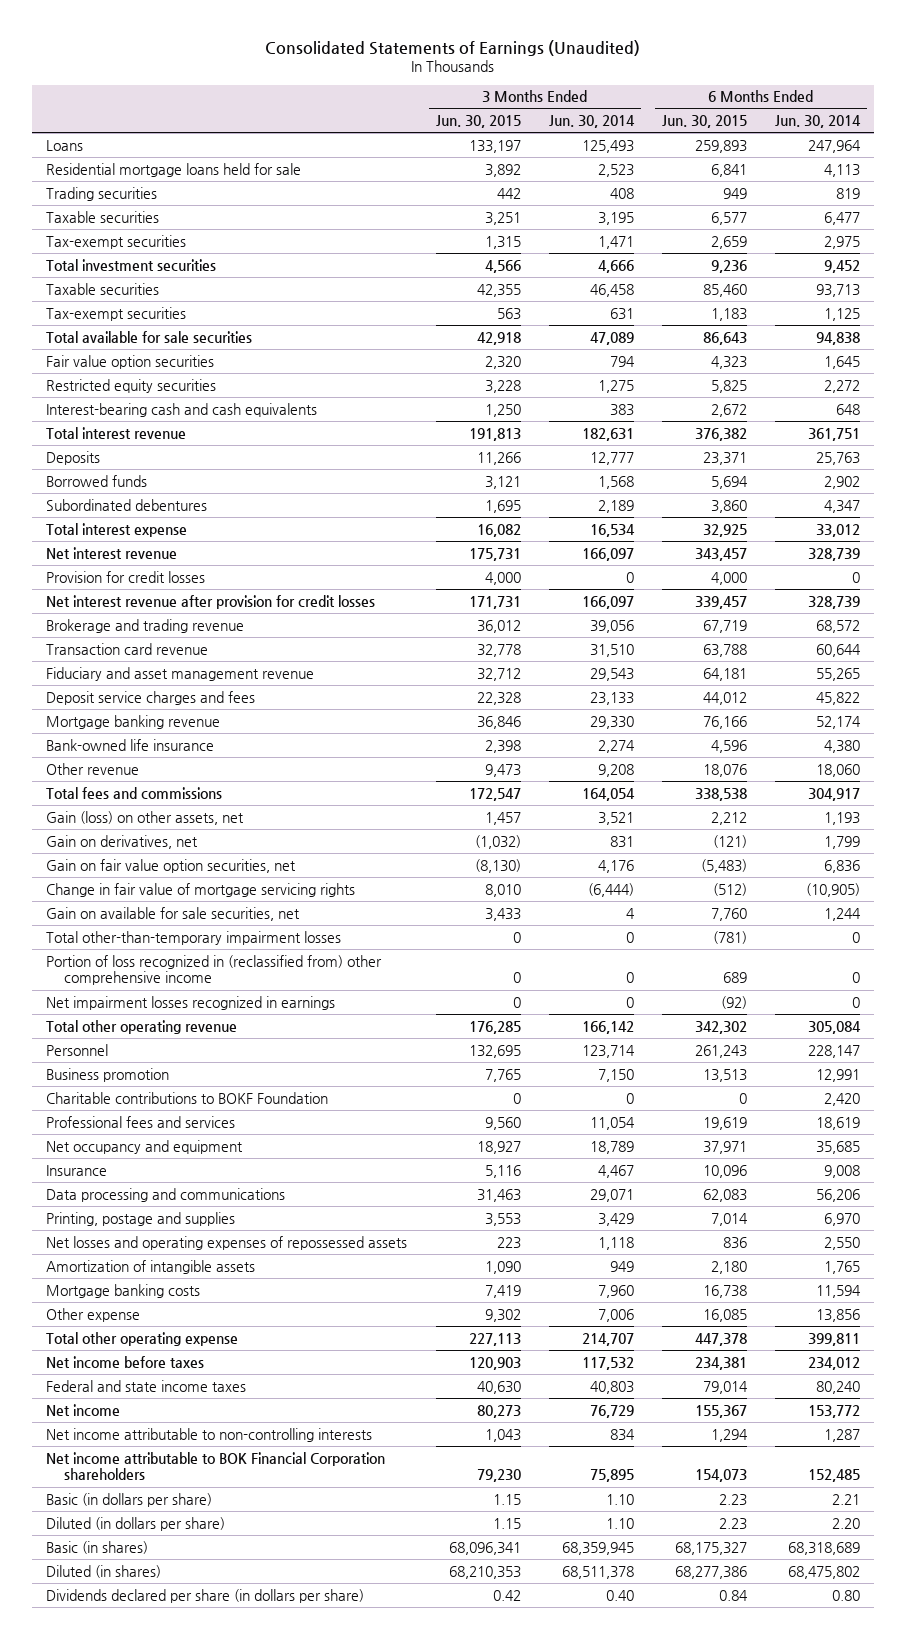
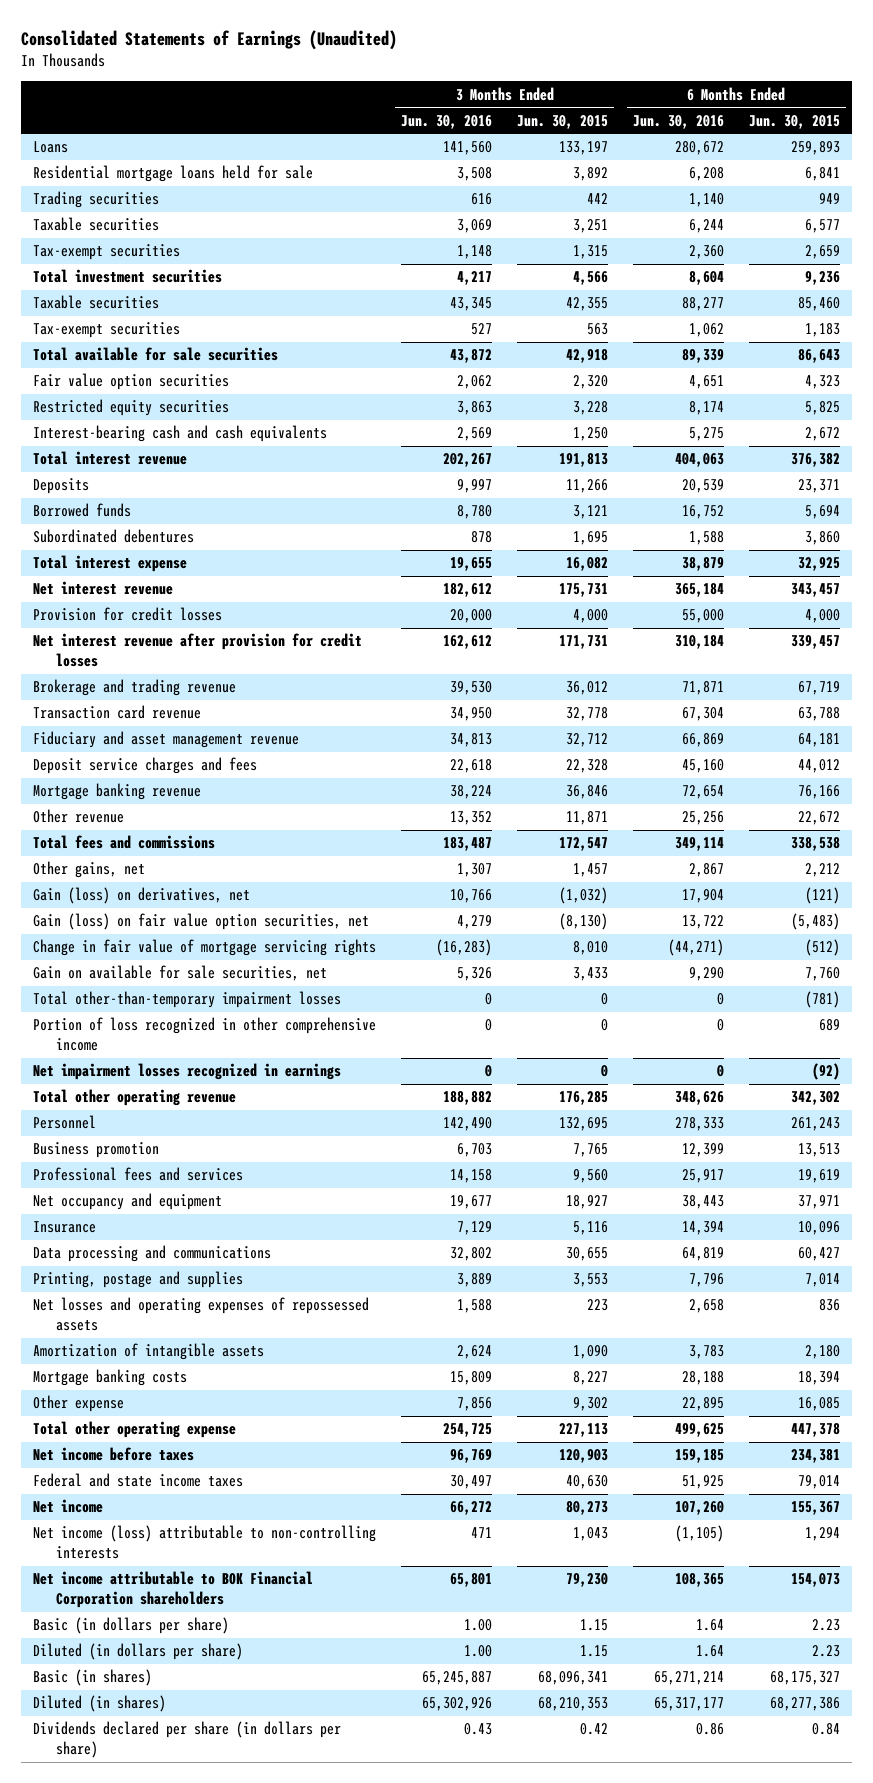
- | 3 Months Ended Jun. 30, 2015 | 3 Months Ended Jun. 30, 2014 | 6 Months Ended Jun. 30, 2015 | 6 Months Ended Jun. 30, 2014
+ | 3 Months Ended Jun. 30, 2016 | 3 Months Ended Jun. 30, 2015 | 6 Months Ended Jun. 30, 2016 | 6 Months Ended Jun. 30, 2015
- Bank-owned life insurance | 2,398 | 2,274 | 4,596 | 4,380
- Other revenue | 9,473 | 9,208 | 18,076 | 18,060
+ Other revenue | 13,352 | 11,871 | 25,256 | 22,672
- Gain (loss) on other assets, net | 1,457 | 3,521 | 2,212 | 1,193
- Gain on derivatives, net | (1,032) | 831 | (121) | 1,799
- Gain on fair value option securities, net | (8,130) | 4,176 | (5,483) | 6,836
+ Other gains, net | 1,307 | 1,457 | 2,867 | 2,212
+ Gain (loss) on derivatives, net | 10,766 | (1,032) | 17,904 | (121)
+ Gain (loss) on fair value option securities, net | 4,279 | (8,130) | 13,722 | (5,483)
- Portion of loss recognized in (reclassified from) other comprehensive income | 0 | 0 | 689 | 0
+ Portion of loss recognized in other comprehensive income | 0 | 0 | 0 | 689
- Charitable contributions to BOKF Foundation | 0 | 0 | 0 | 2,420
- Data processing and communications | 31,463 | 29,071 | 62,083 | 56,206
+ Data processing and communications | 32,802 | 30,655 | 64,819 | 60,427
- Mortgage banking costs | 7,419 | 7,960 | 16,738 | 11,594
+ Mortgage banking costs | 15,809 | 8,227 | 28,188 | 18,394
- Net income attributable to non-controlling interests | 1,043 | 834 | 1,294 | 1,287
+ Net income (loss) attributable to non-controlling interests | 471 | 1,043 | (1,105) | 1,294

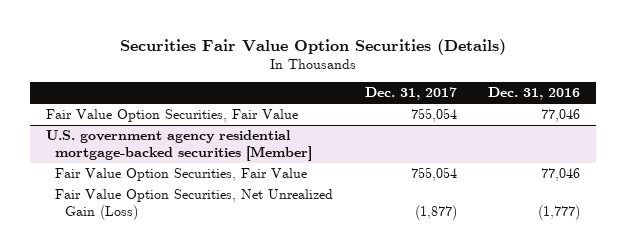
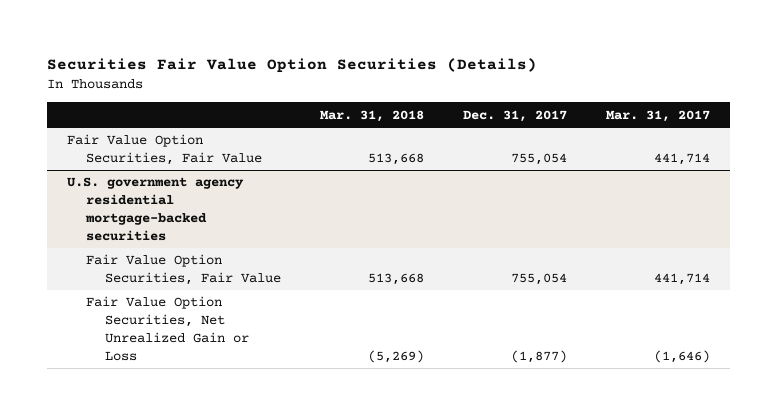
- | Dec. 31, 2017 | Dec. 31, 2016
+ | Mar. 31, 2018 | Dec. 31, 2017 | Mar. 31, 2017
- U.S. government agency residential mortgage-backed securities [Member]
+ U.S. government agency residential mortgage-backed securities
- Fair Value Option Securities, Net Unrealized Gain (Loss) | (1,877) | (1,777)
+ Fair Value Option Securities, Net Unrealized Gain or Loss | (5,269) | (1,877) | (1,646)

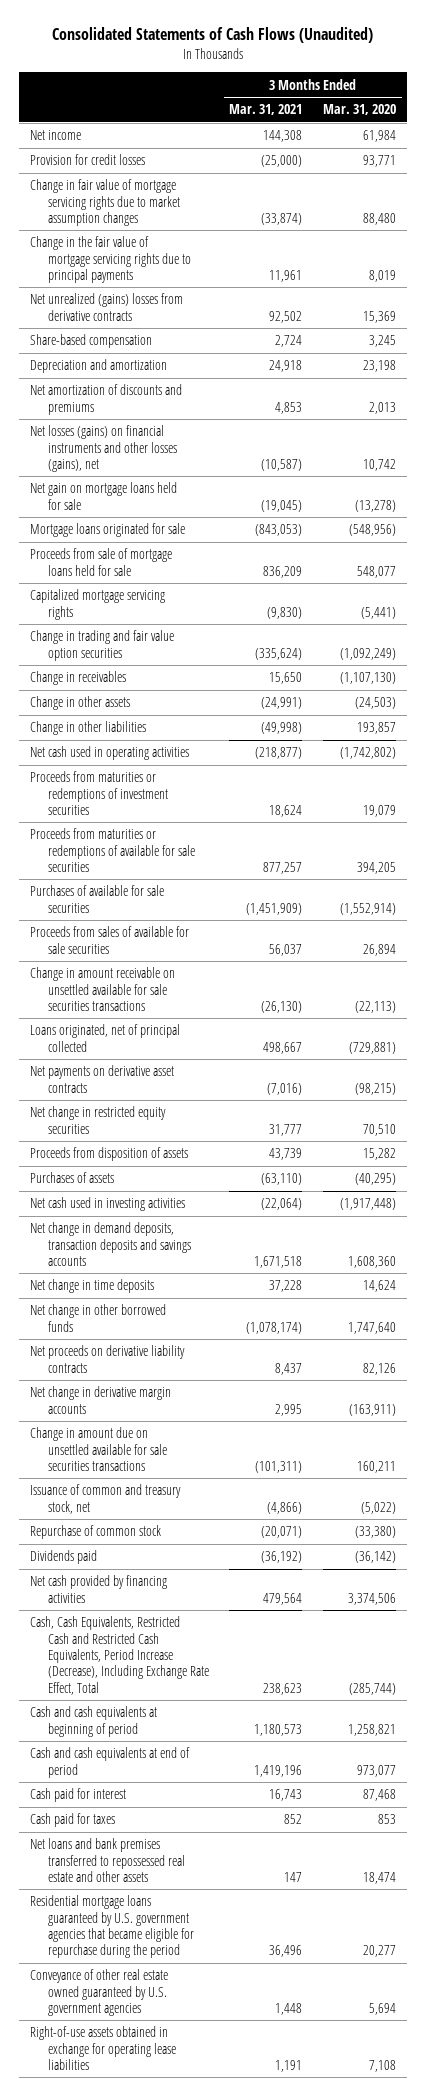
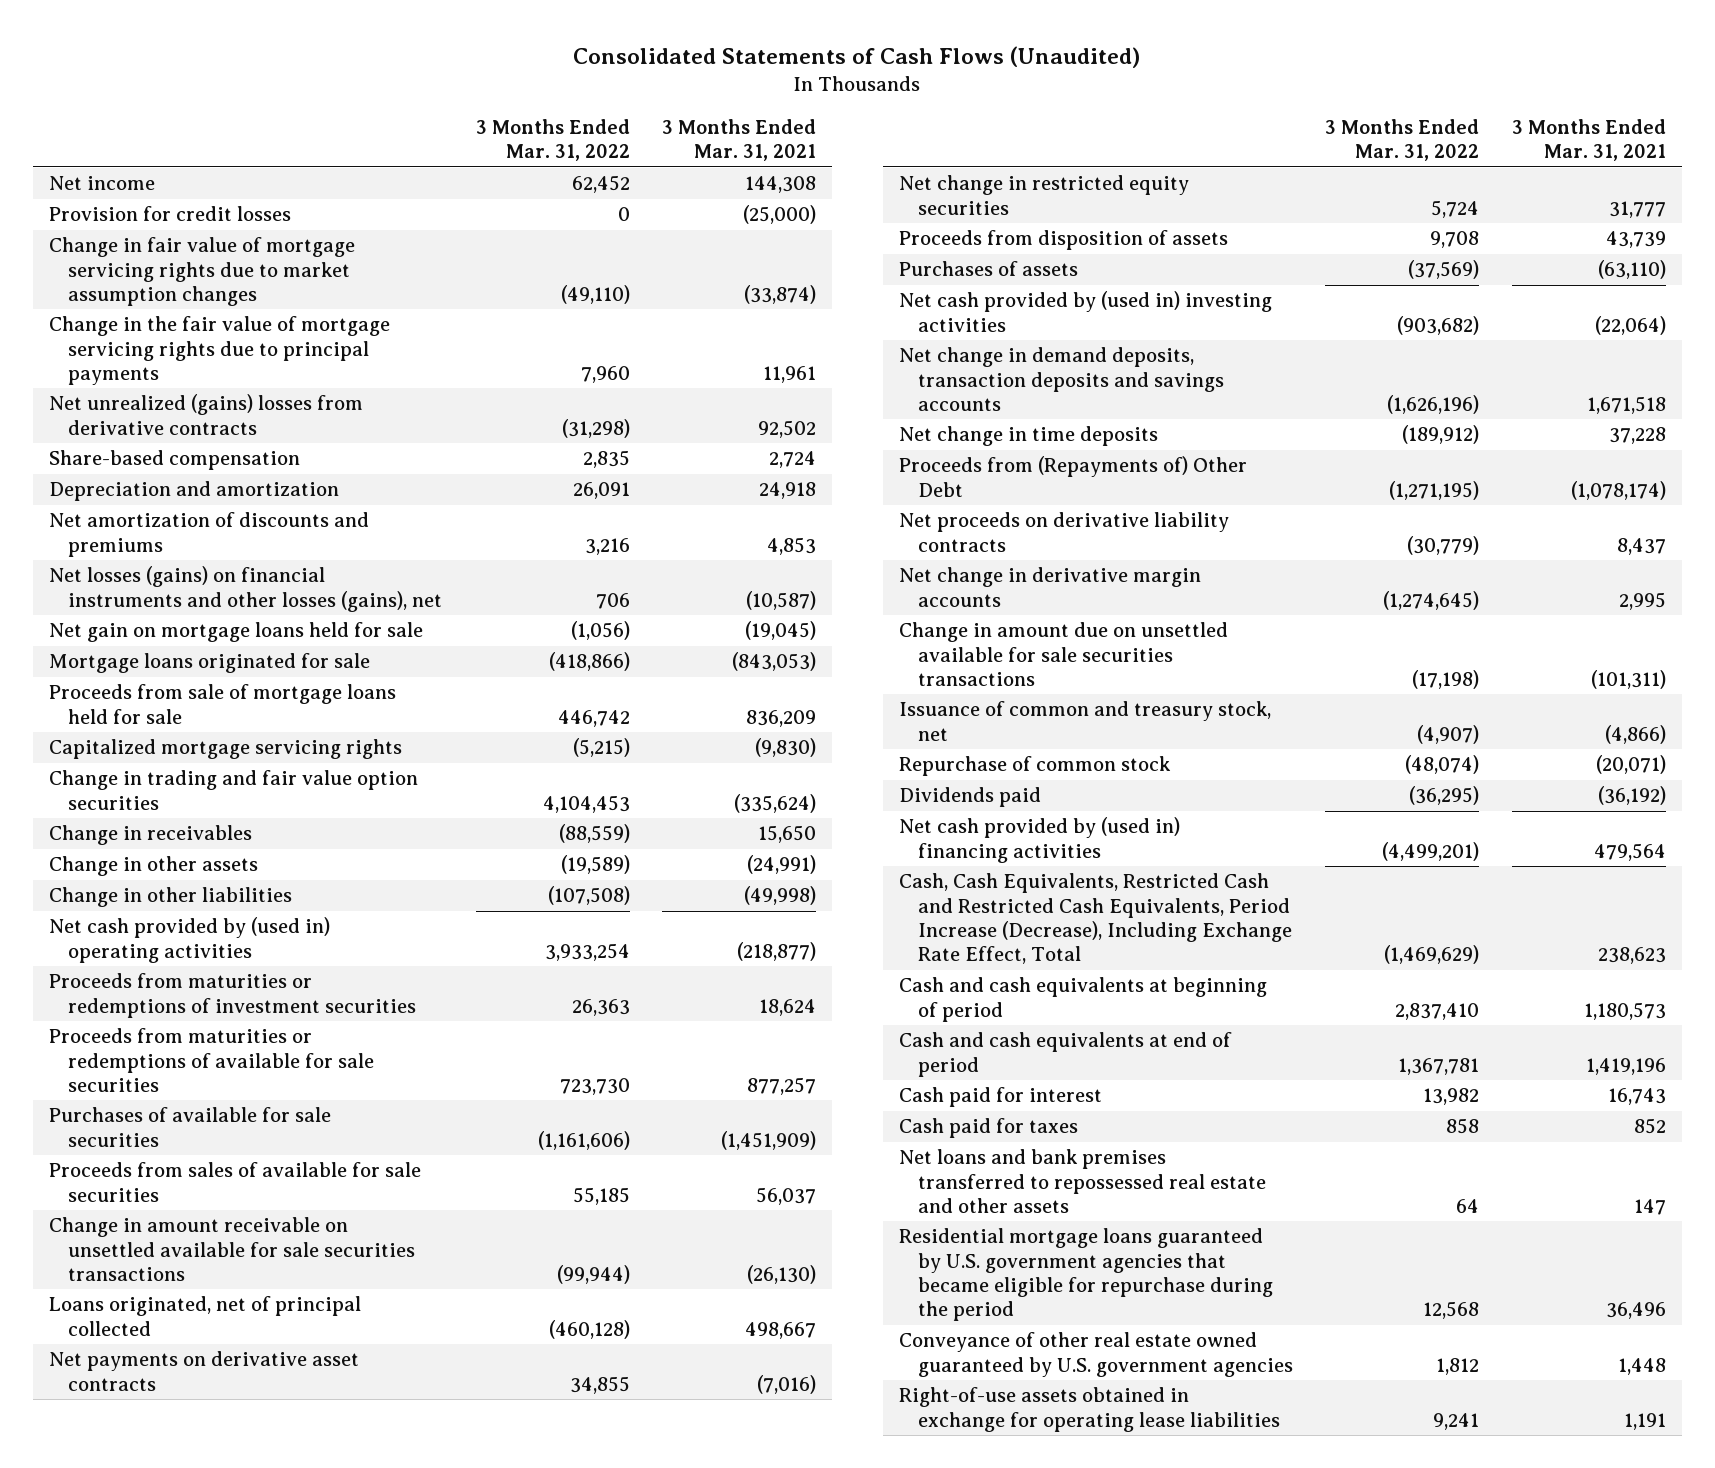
- | 3 Months Ended Mar. 31, 2021 | 3 Months Ended Mar. 31, 2020
+ | 3 Months Ended Mar. 31, 2022 | 3 Months Ended Mar. 31, 2021
- Net cash used in operating activities | (218,877) | (1,742,802)
+ Net cash provided by (used in) operating activities | 3,933,254 | (218,877)
- Net cash used in investing activities | (22,064) | (1,917,448)
+ Net cash provided by (used in) investing activities | (903,682) | (22,064)
- Net change in other borrowed funds | (1,078,174) | 1,747,640
+ Proceeds from (Repayments of) Other Debt | (1,271,195) | (1,078,174)
- Net cash provided by financing activities | 479,564 | 3,374,506
+ Net cash provided by (used in) financing activities | (4,499,201) | 479,564

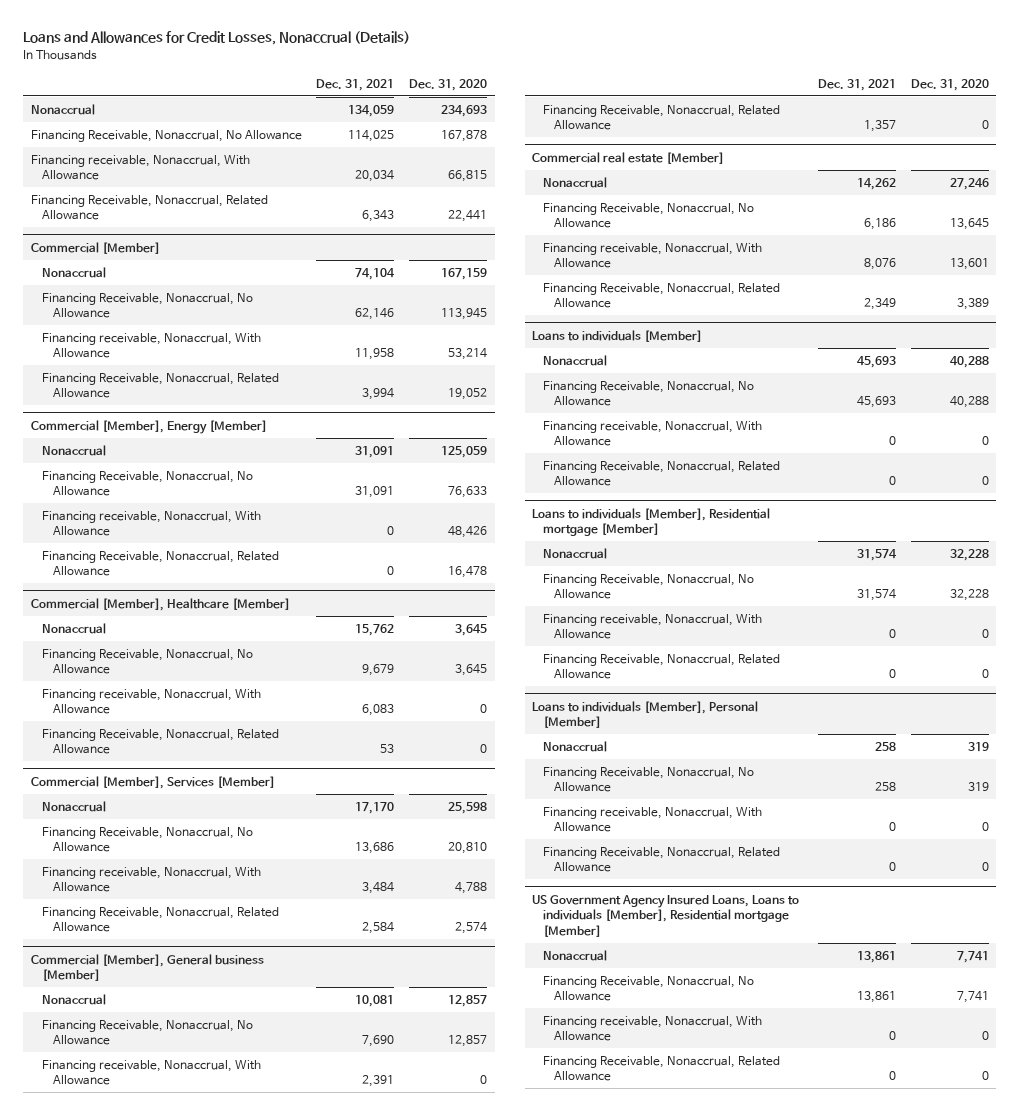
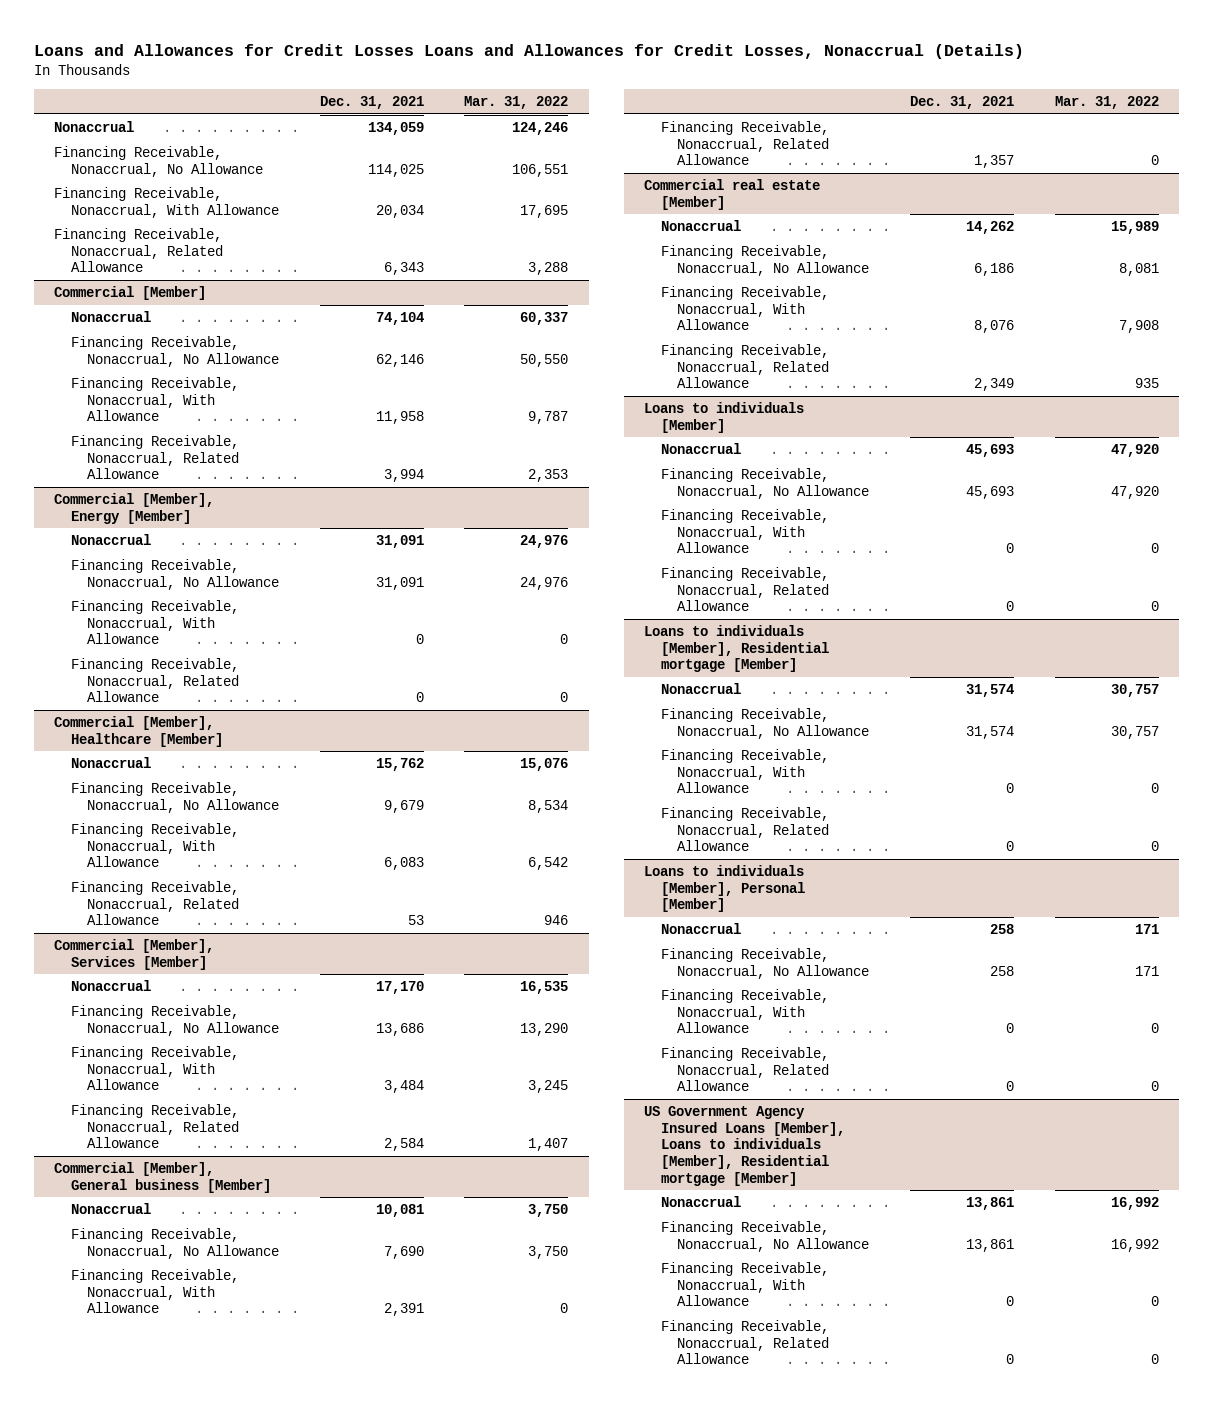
- Loans and Allowances for Credit Losses, Nonaccrual (Details)
+ Loans and Allowances for Credit Losses Loans and Allowances for Credit Losses, Nonaccrual (Details)
- | Dec. 31, 2021 | Dec. 31, 2020
+ | Dec. 31, 2021 | Mar. 31, 2022
- Financing receivable, Nonaccrual, With Allowance | 20,034 | 66,815
+ Financing Receivable, Nonaccrual, With Allowance | 20,034 | 17,695
@ Commercial [Member]
- Financing receivable, Nonaccrual, With Allowance | 11,958 | 53,214
+ Financing Receivable, Nonaccrual, With Allowance | 11,958 | 9,787
@ Commercial [Member], Energy [Member]
- Financing receivable, Nonaccrual, With Allowance | 0 | 48,426
+ Financing Receivable, Nonaccrual, With Allowance | 0 | 0
@ Commercial [Member], Healthcare [Member]
- Financing receivable, Nonaccrual, With Allowance | 6,083 | 0
+ Financing Receivable, Nonaccrual, With Allowance | 6,083 | 6,542
@ Commercial [Member], Services [Member]
- Financing receivable, Nonaccrual, With Allowance | 3,484 | 4,788
+ Financing Receivable, Nonaccrual, With Allowance | 3,484 | 3,245
@ Commercial [Member], General business [Member]
- Financing receivable, Nonaccrual, With Allowance | 2,391 | 0
+ Financing Receivable, Nonaccrual, With Allowance | 2,391 | 0
@ Commercial real estate [Member]
- Financing receivable, Nonaccrual, With Allowance | 8,076 | 13,601
+ Financing Receivable, Nonaccrual, With Allowance | 8,076 | 7,908
@ Loans to individuals [Member]
- Financing receivable, Nonaccrual, With Allowance | 0 | 0
+ Financing Receivable, Nonaccrual, With Allowance | 0 | 0
@ Loans to individuals [Member], Residential mortgage [Member]
- Financing receivable, Nonaccrual, With Allowance | 0 | 0
+ Financing Receivable, Nonaccrual, With Allowance | 0 | 0
@ Loans to individuals [Member], Personal [Member]
- Financing receivable, Nonaccrual, With Allowance | 0 | 0
+ Financing Receivable, Nonaccrual, With Allowance | 0 | 0
- US Government Agency Insured Loans, Loans to individuals [Member], Residential mortgage [Member]
+ US Government Agency Insured Loans [Member], Loans to individuals [Member], Residential mortgage [Member]
- Financing receivable, Nonaccrual, With Allowance | 0 | 0
+ Financing Receivable, Nonaccrual, With Allowance | 0 | 0

